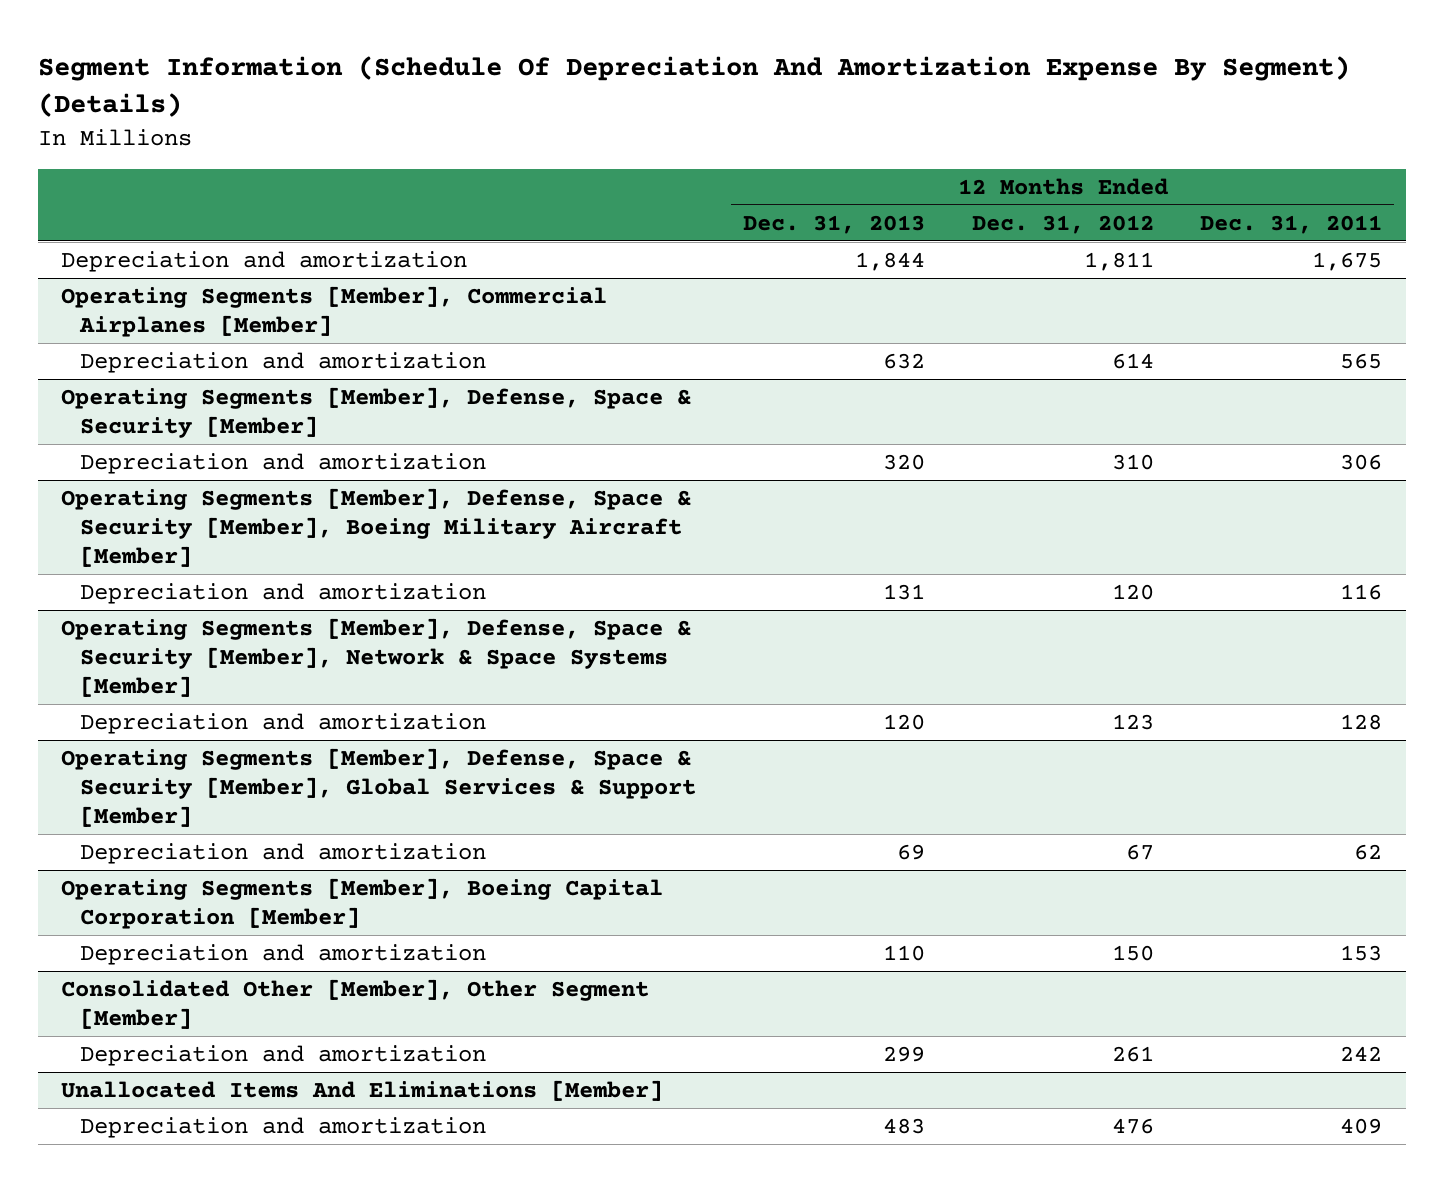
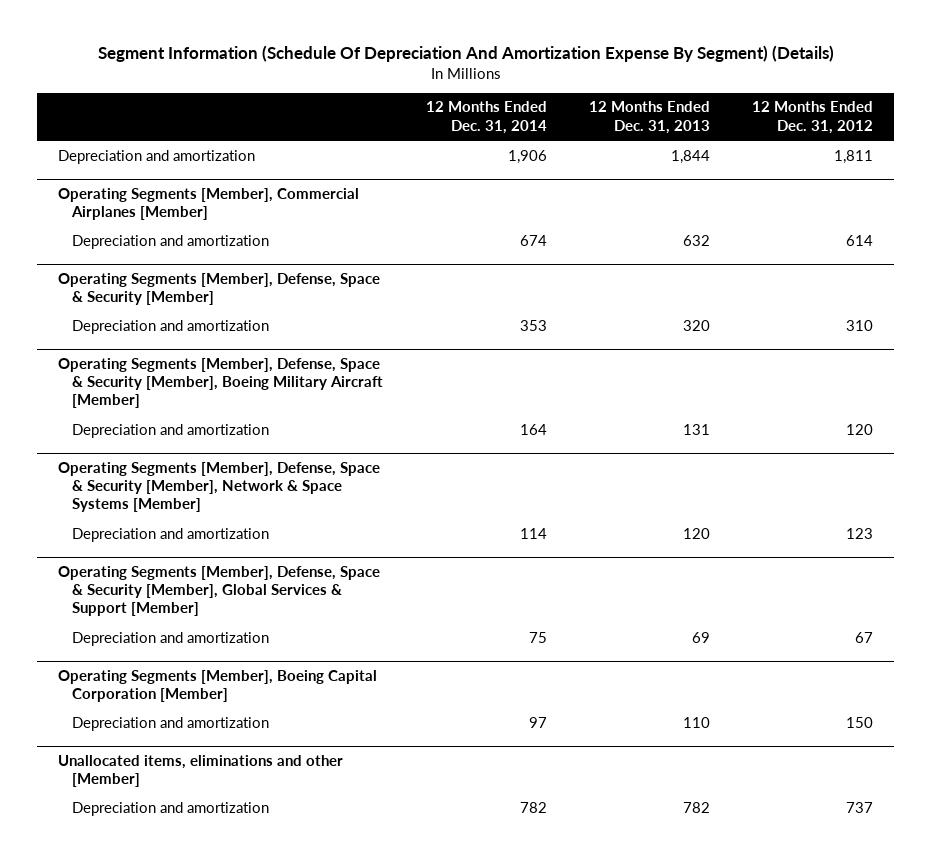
- | 12 Months Ended Dec. 31, 2013 | 12 Months Ended Dec. 31, 2012 | 12 Months Ended Dec. 31, 2011
+ | 12 Months Ended Dec. 31, 2014 | 12 Months Ended Dec. 31, 2013 | 12 Months Ended Dec. 31, 2012
- Consolidated Other [Member], Other Segment [Member]
- Depreciation and amortization | 299 | 261 | 242
- Unallocated Items And Eliminations [Member]
- Depreciation and amortization | 483 | 476 | 409
+ Unallocated items, eliminations and other [Member]
+ Depreciation and amortization | 782 | 782 | 737

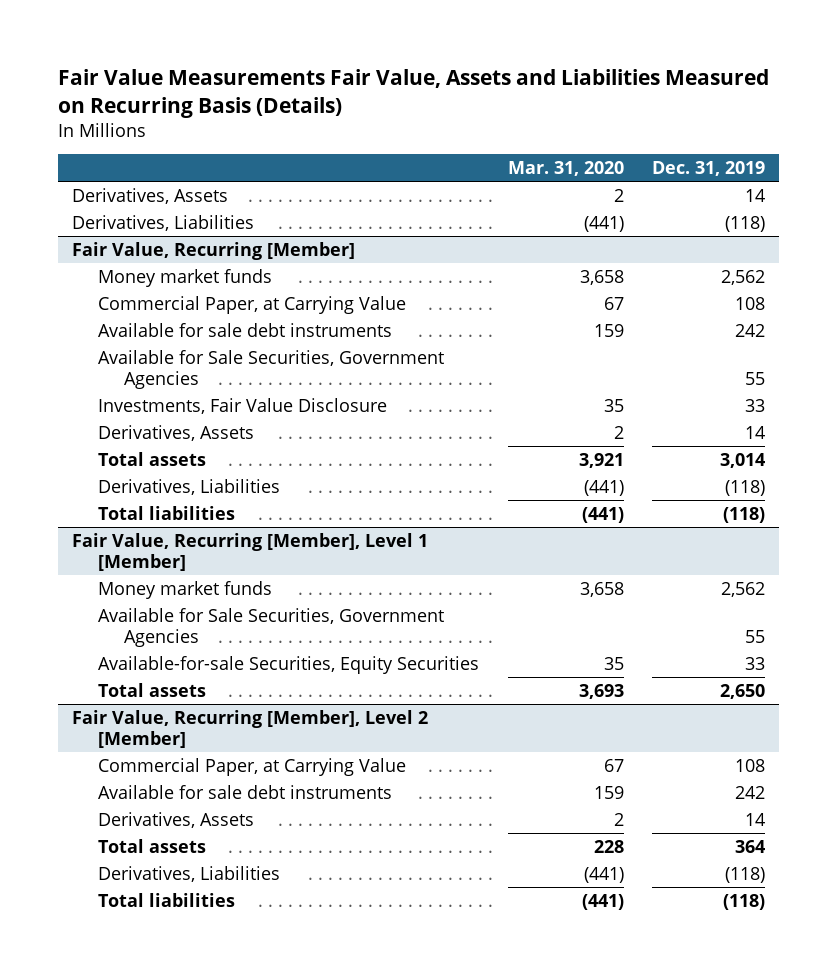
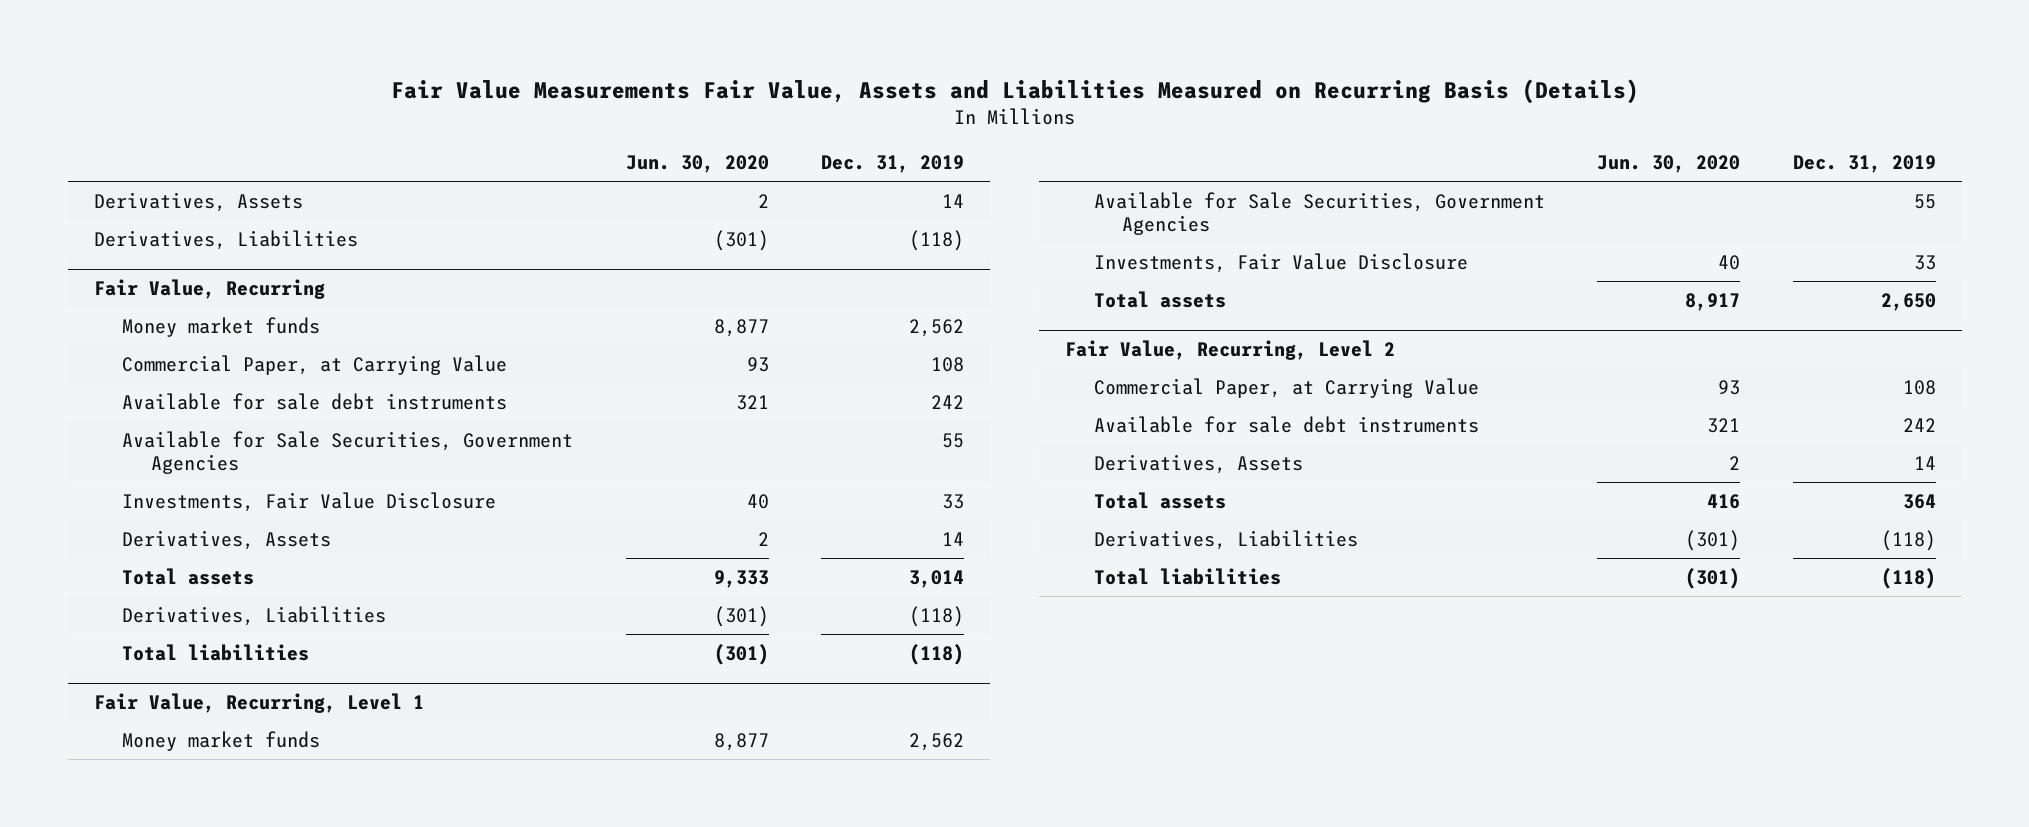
- | Mar. 31, 2020 | Dec. 31, 2019
+ | Jun. 30, 2020 | Dec. 31, 2019
- Fair Value, Recurring [Member]
+ Fair Value, Recurring
- Fair Value, Recurring [Member], Level 1 [Member]
+ Fair Value, Recurring, Level 1
- Available-for-sale Securities, Equity Securities | 35 | 33
+ Investments, Fair Value Disclosure | 40 | 33
- Fair Value, Recurring [Member], Level 2 [Member]
+ Fair Value, Recurring, Level 2

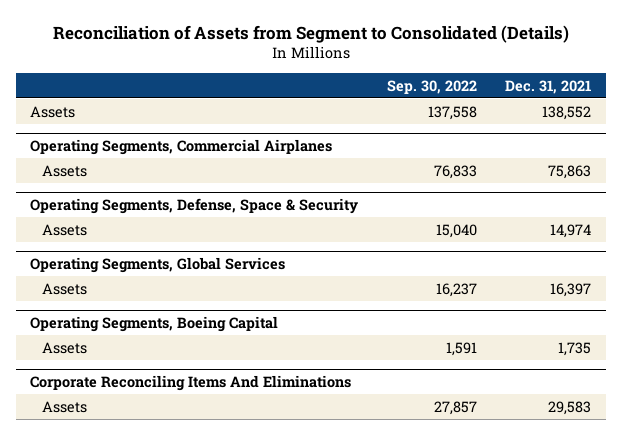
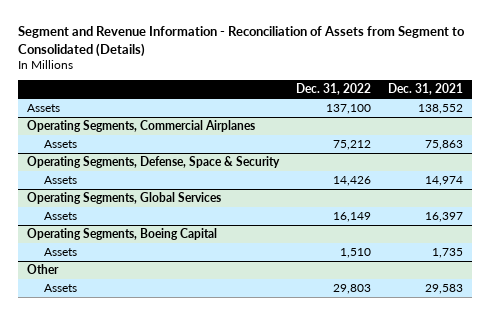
- Reconciliation of Assets from Segment to Consolidated (Details)
+ Segment and Revenue Information - Reconciliation of Assets from Segment to Consolidated (Details)
- | Sep. 30, 2022 | Dec. 31, 2021
+ | Dec. 31, 2022 | Dec. 31, 2021
- Corporate Reconciling Items And Eliminations
+ Other

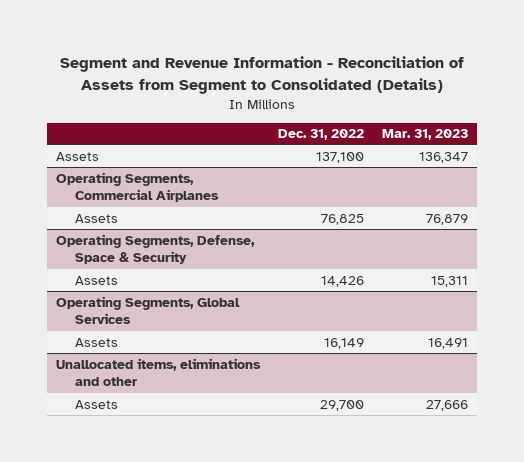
- | Dec. 31, 2022 | Dec. 31, 2021
+ | Dec. 31, 2022 | Mar. 31, 2023
@ Operating Segments, Commercial Airplanes
- Assets | 75,212 | 75,863
+ Assets | 76,825 | 76,879
- Operating Segments, Boeing Capital
- Assets | 1,510 | 1,735
- Other
- Assets | 29,803 | 29,583
+ Unallocated items, eliminations and other
+ Assets | 29,700 | 27,666

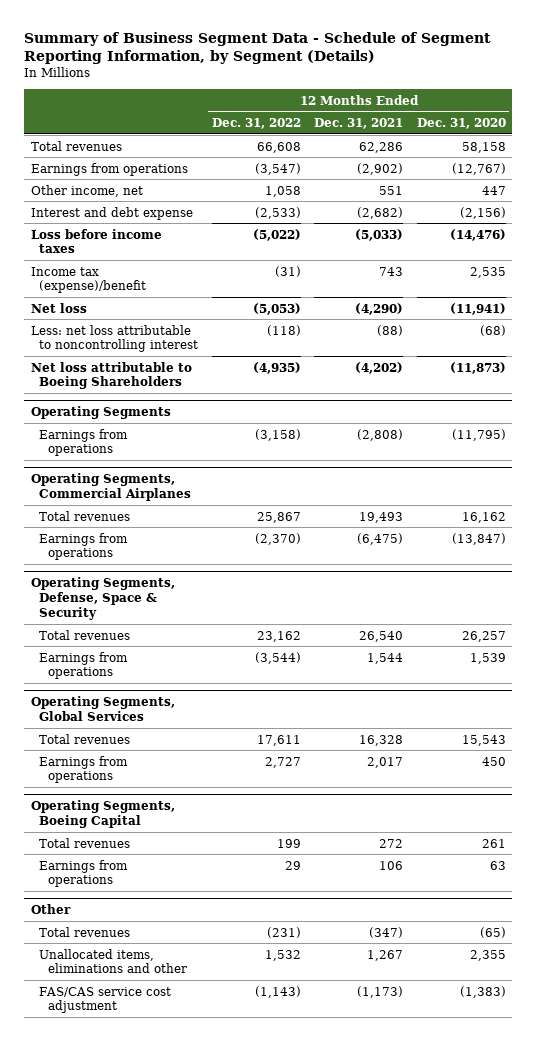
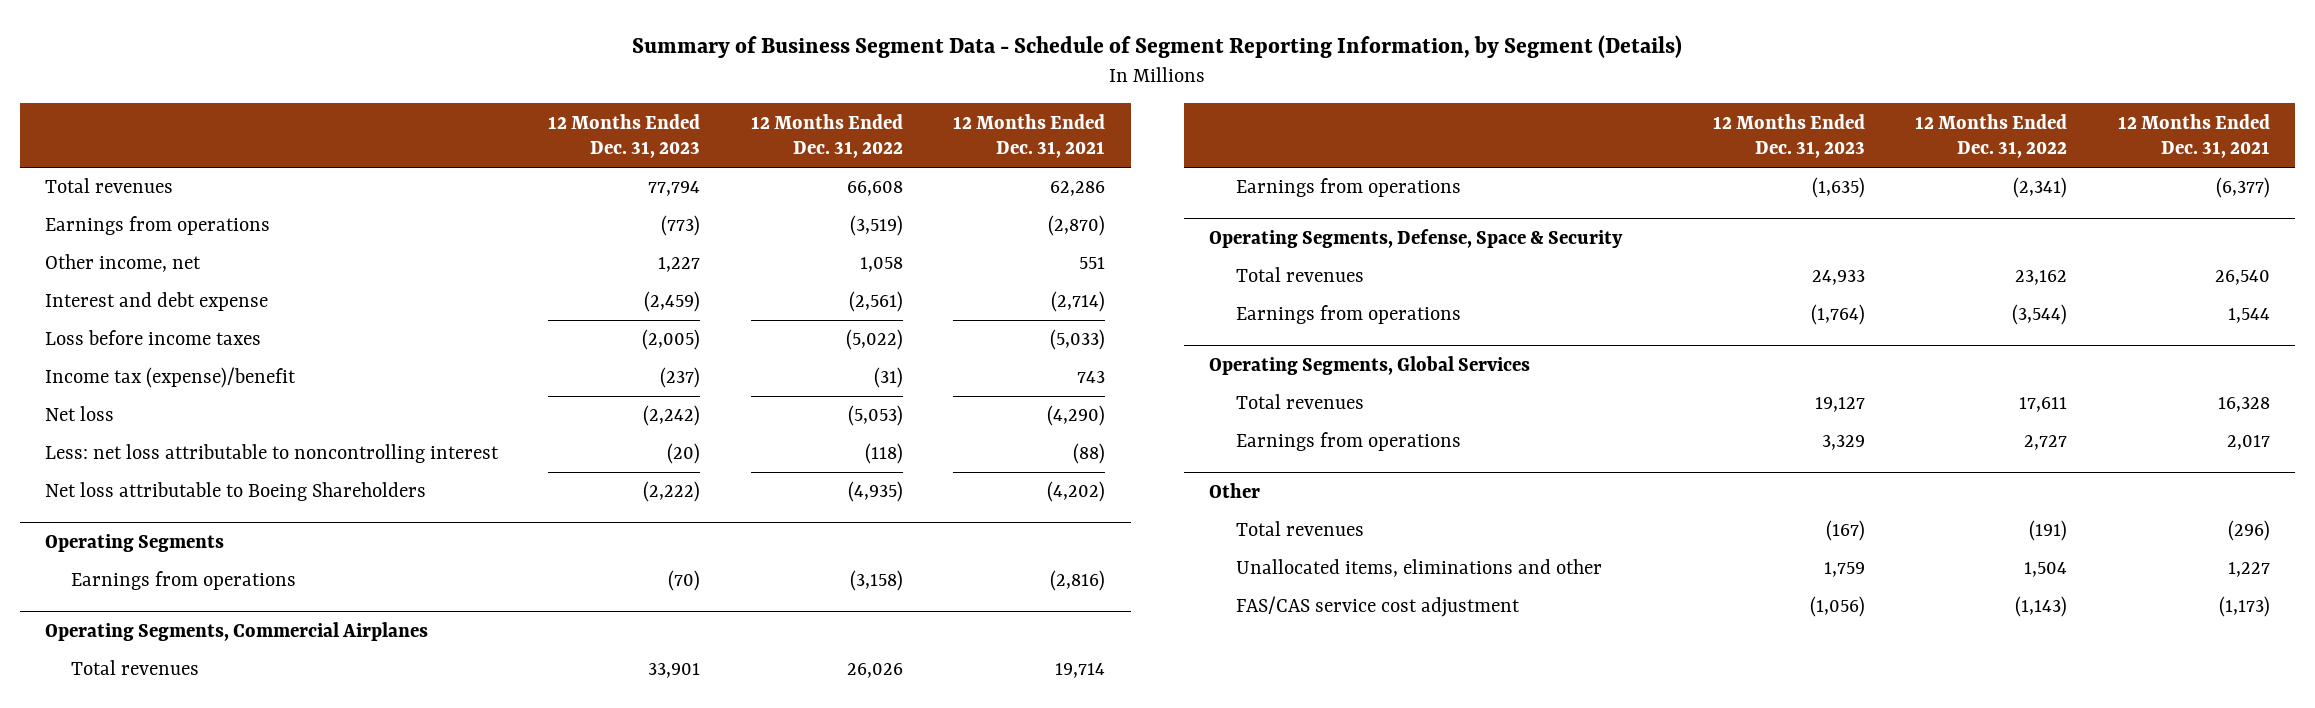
- | 12 Months Ended Dec. 31, 2022 | 12 Months Ended Dec. 31, 2021 | 12 Months Ended Dec. 31, 2020
+ | 12 Months Ended Dec. 31, 2023 | 12 Months Ended Dec. 31, 2022 | 12 Months Ended Dec. 31, 2021
- Earnings from operations | (3,547) | (2,902) | (12,767)
+ Earnings from operations | (773) | (3,519) | (2,870)
- Interest and debt expense | (2,533) | (2,682) | (2,156)
+ Interest and debt expense | (2,459) | (2,561) | (2,714)
@ Operating Segments
- Earnings from operations | (3,158) | (2,808) | (11,795)
+ Earnings from operations | (70) | (3,158) | (2,816)
@ Operating Segments, Commercial Airplanes
- Total revenues | 25,867 | 19,493 | 16,162
- Earnings from operations | (2,370) | (6,475) | (13,847)
+ Total revenues | 33,901 | 26,026 | 19,714
+ Earnings from operations | (1,635) | (2,341) | (6,377)
- Operating Segments, Boeing Capital
- Total revenues | 199 | 272 | 261
- Earnings from operations | 29 | 106 | 63
@ Other
- Total revenues | (231) | (347) | (65)
- Unallocated items, eliminations and other | 1,532 | 1,267 | 2,355
+ Total revenues | (167) | (191) | (296)
+ Unallocated items, eliminations and other | 1,759 | 1,504 | 1,227

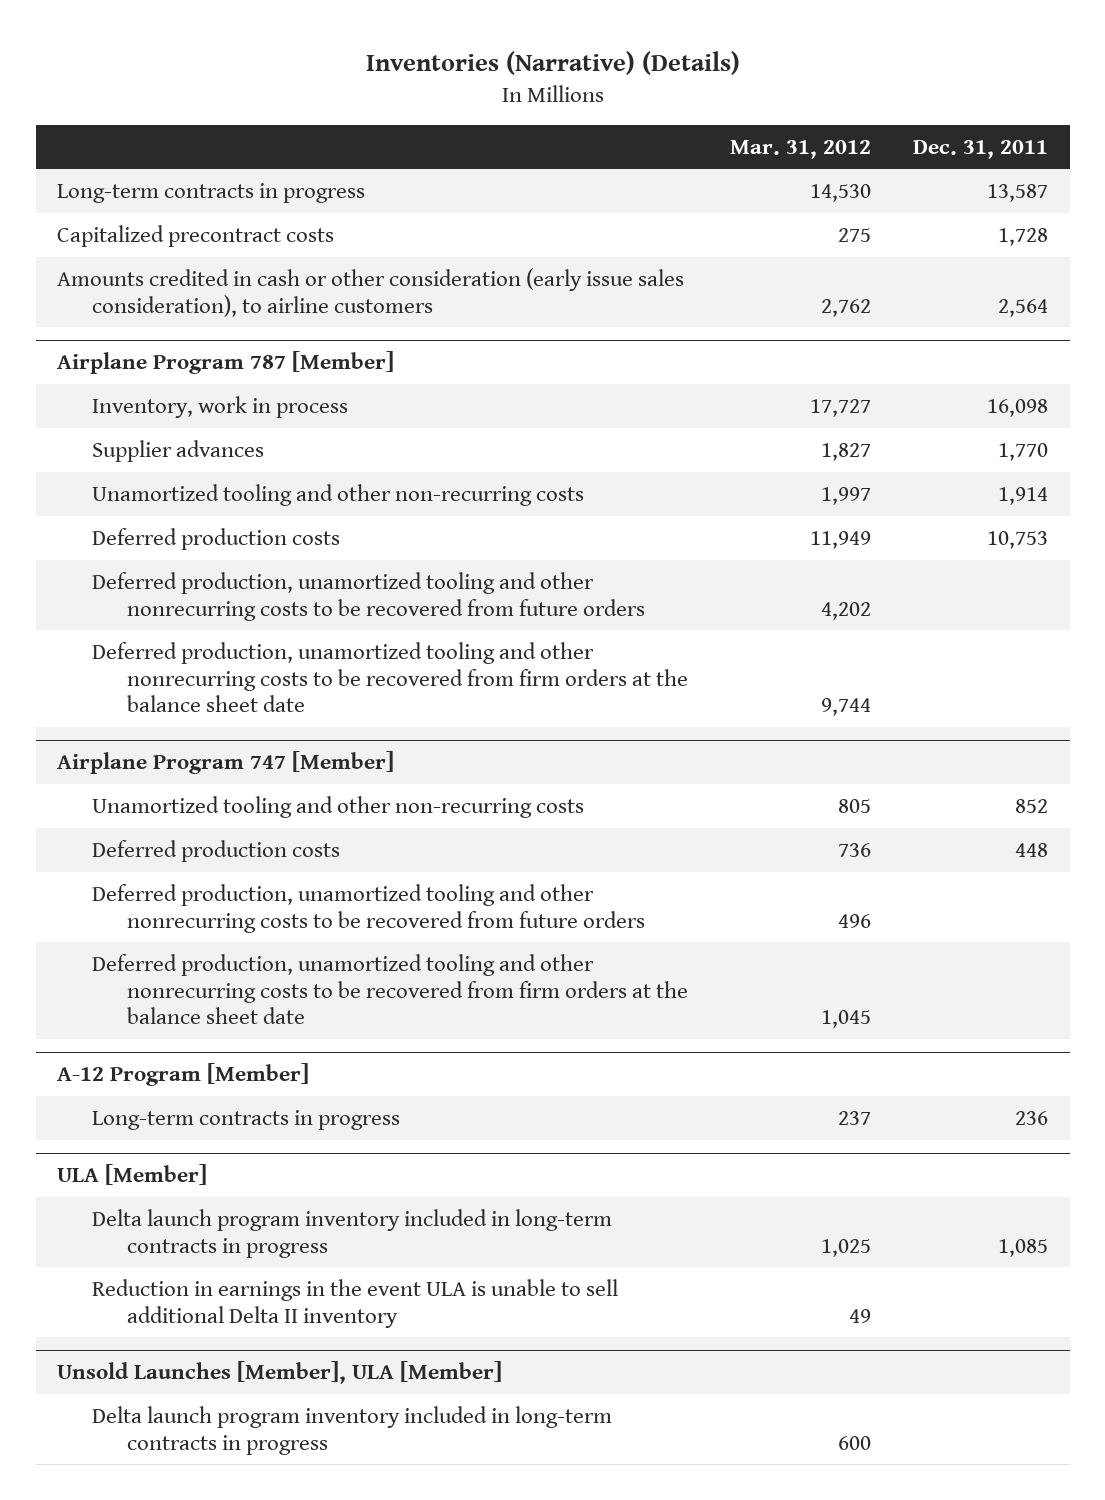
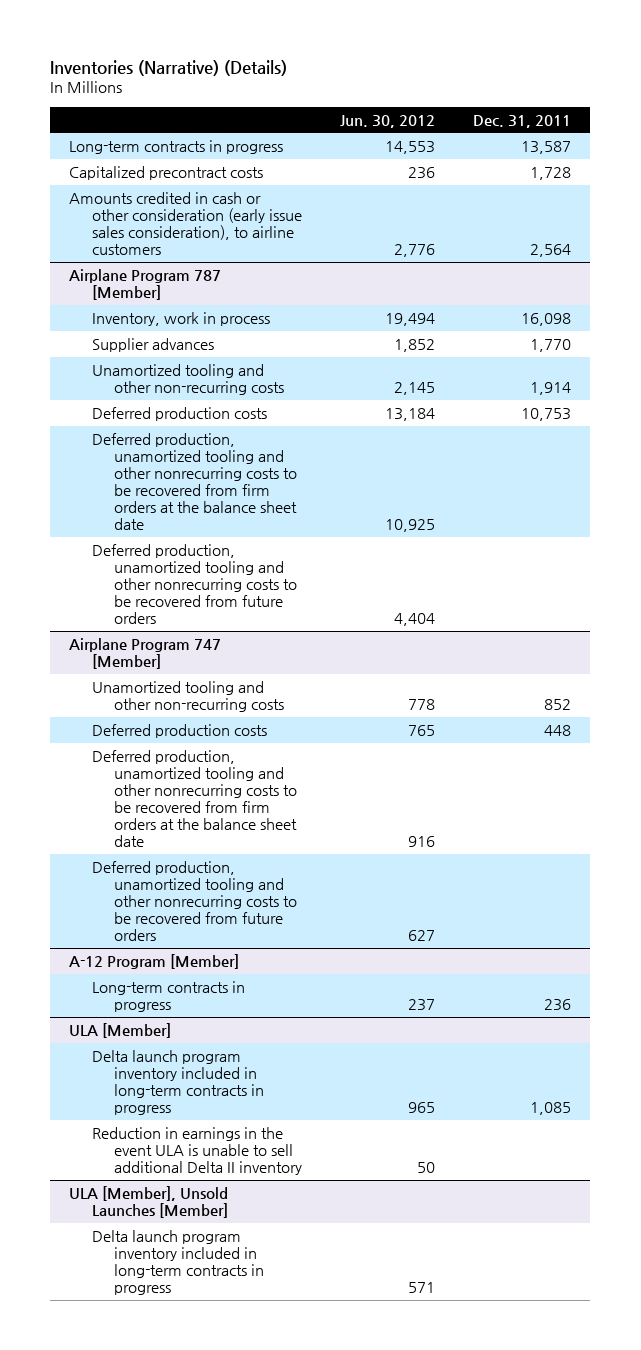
- | Mar. 31, 2012 | Dec. 31, 2011
+ | Jun. 30, 2012 | Dec. 31, 2011
@ Airplane Program 787 [Member]
moved down: Deferred production, unamortized tooling and other nonrecurring costs to be recovered from future orders | 4,404 |
@ Airplane Program 747 [Member]
moved down: Deferred production, unamortized tooling and other nonrecurring costs to be recovered from future orders | 627 |
- Unsold Launches [Member], ULA [Member]
+ ULA [Member], Unsold Launches [Member]

